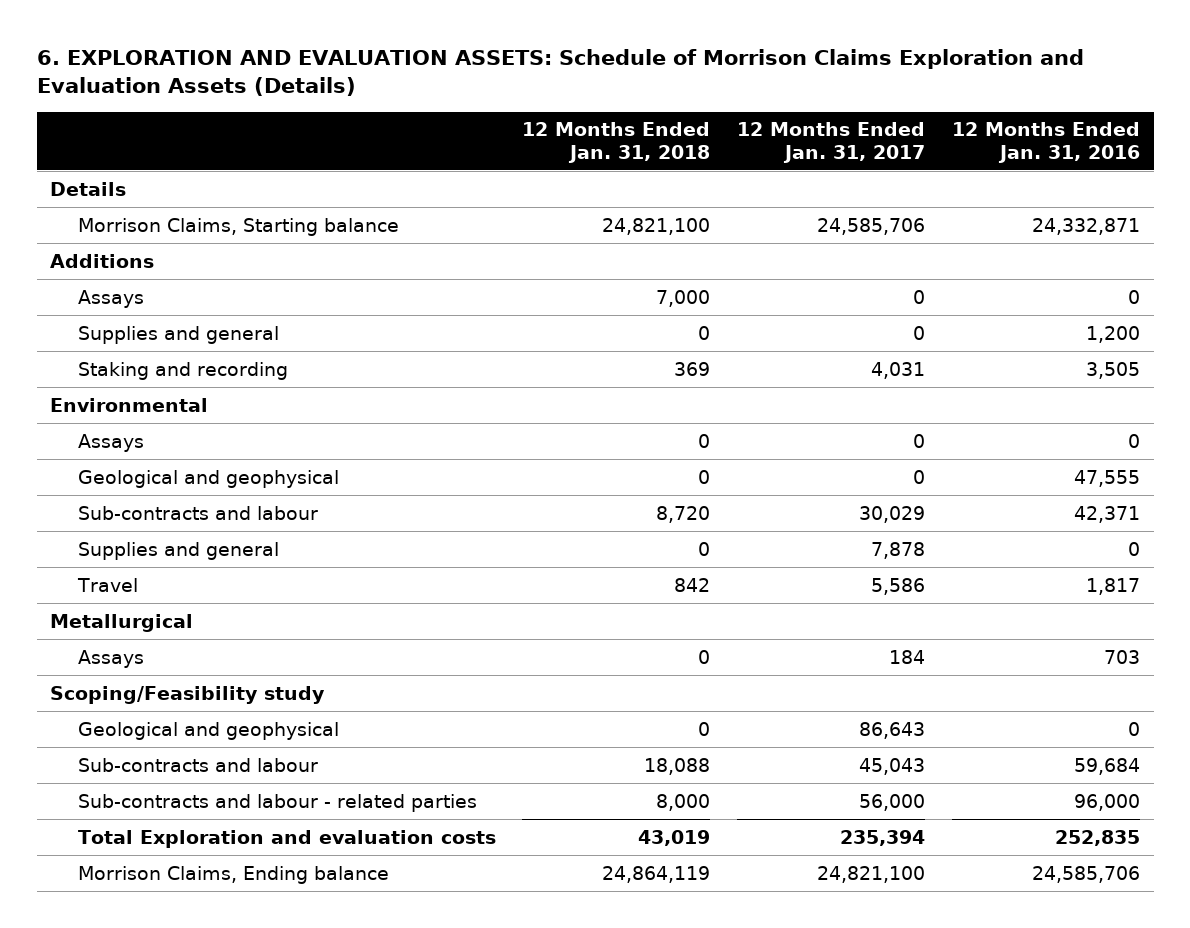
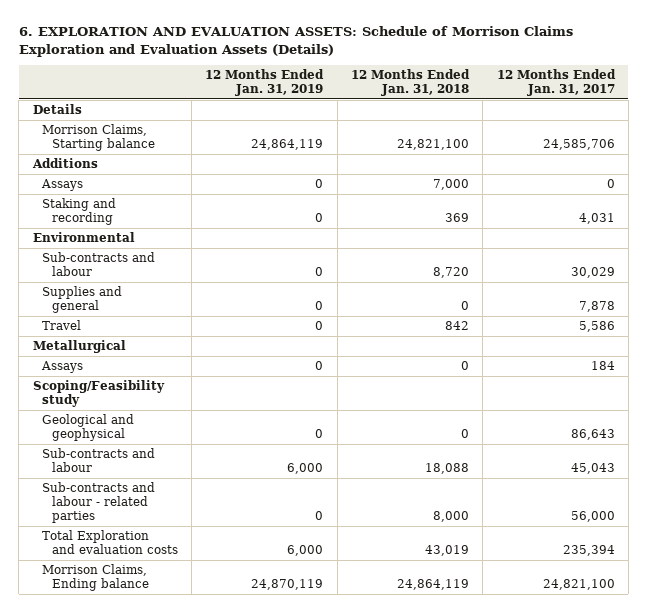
- | 12 Months Ended Jan. 31, 2018 | 12 Months Ended Jan. 31, 2017 | 12 Months Ended Jan. 31, 2016
+ | 12 Months Ended Jan. 31, 2019 | 12 Months Ended Jan. 31, 2018 | 12 Months Ended Jan. 31, 2017
- Supplies and general | 0 | 0 | 1,200
- Assays | 0 | 0 | 0
- Geological and geophysical | 0 | 0 | 47,555

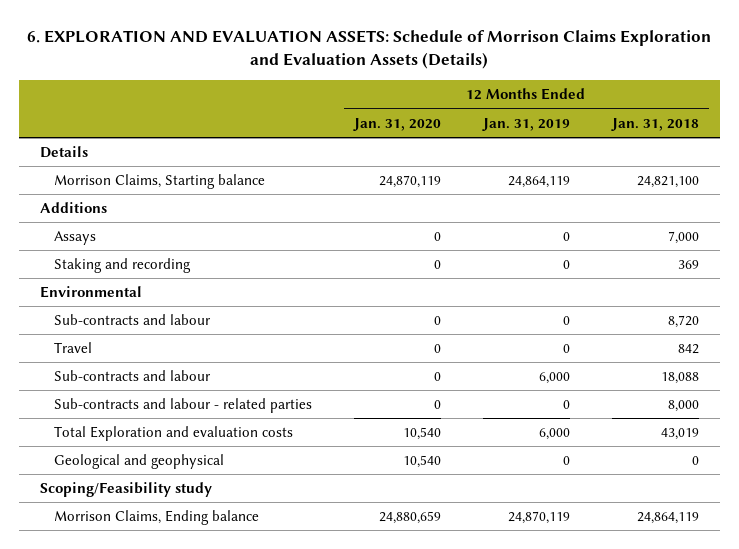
- | 12 Months Ended Jan. 31, 2019 | 12 Months Ended Jan. 31, 2018 | 12 Months Ended Jan. 31, 2017
+ | 12 Months Ended Jan. 31, 2020 | 12 Months Ended Jan. 31, 2019 | 12 Months Ended Jan. 31, 2018
- Supplies and general | 0 | 0 | 7,878
- Metallurgical
- Assays | 0 | 0 | 184
moved down: Geological and geophysical | 10,540 | 0 | 0
moved down: Scoping/Feasibility study

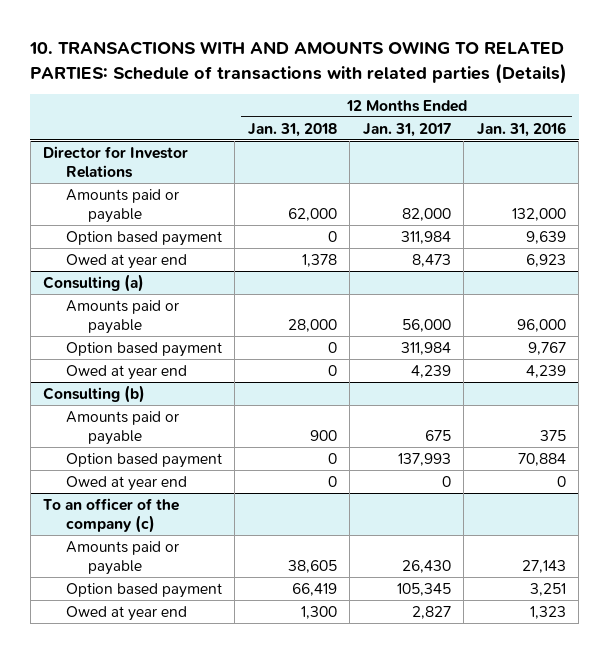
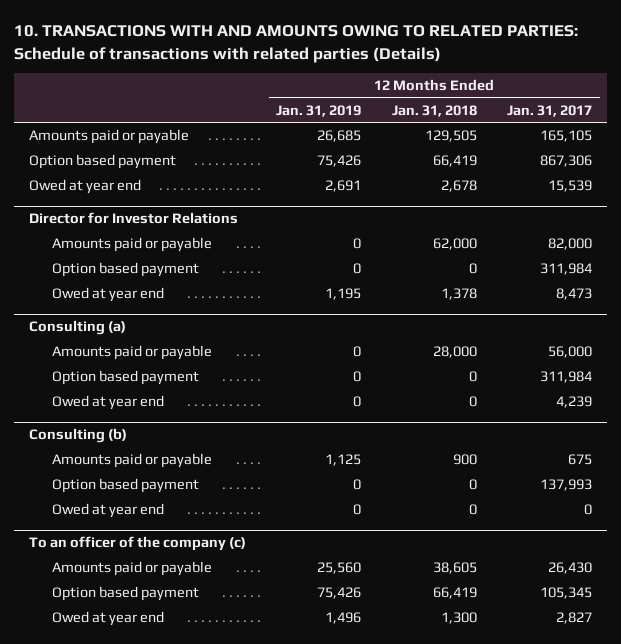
- | 12 Months Ended Jan. 31, 2018 | 12 Months Ended Jan. 31, 2017 | 12 Months Ended Jan. 31, 2016
+ | 12 Months Ended Jan. 31, 2019 | 12 Months Ended Jan. 31, 2018 | 12 Months Ended Jan. 31, 2017
+ Amounts paid or payable | 26,685 | 129,505 | 165,105
+ Option based payment | 75,426 | 66,419 | 867,306
+ Owed at year end | 2,691 | 2,678 | 15,539

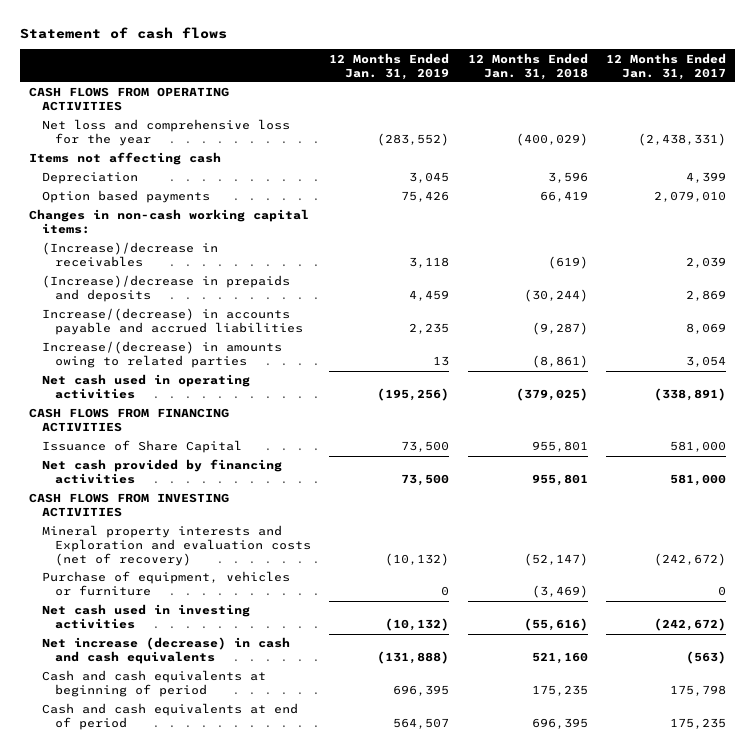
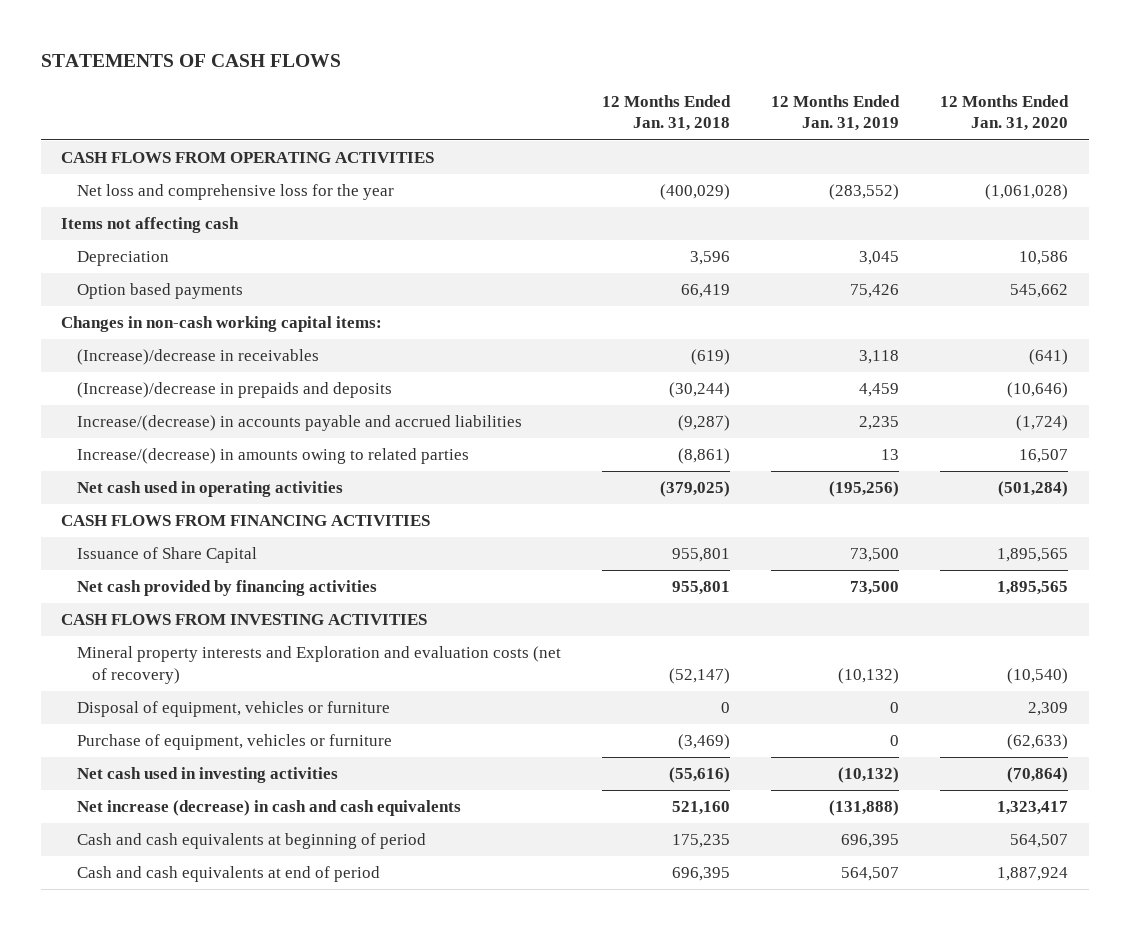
- Statement of cash flows
+ STATEMENTS OF CASH FLOWS
- | 12 Months Ended Jan. 31, 2019 | 12 Months Ended Jan. 31, 2018 | 12 Months Ended Jan. 31, 2017
+ | 12 Months Ended Jan. 31, 2018 | 12 Months Ended Jan. 31, 2019 | 12 Months Ended Jan. 31, 2020
+ Disposal of equipment, vehicles or furniture | 0 | 0 | 2,309

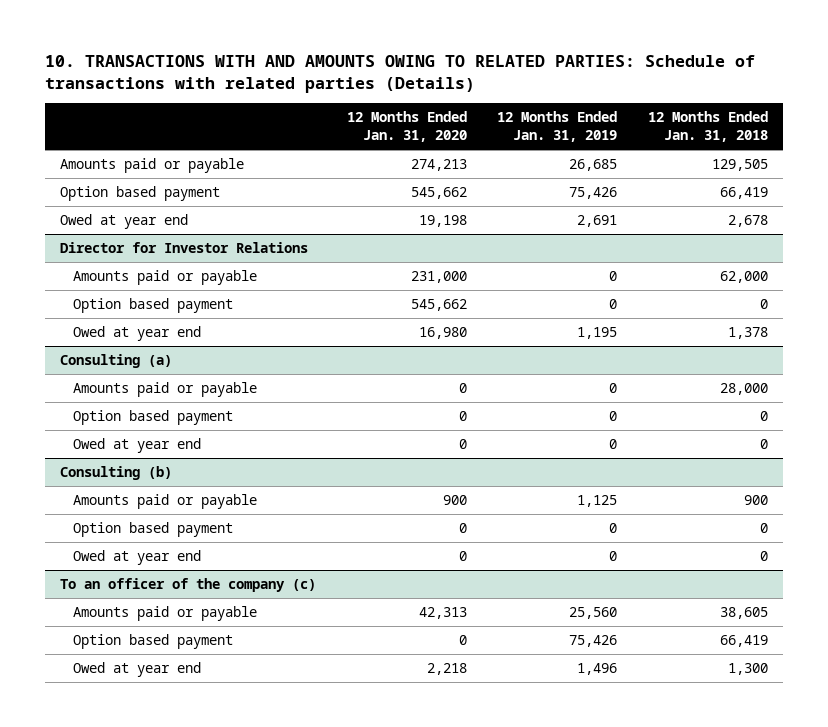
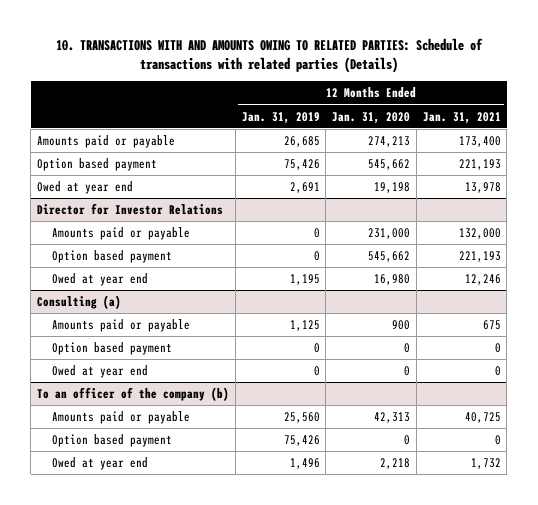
- | 12 Months Ended Jan. 31, 2020 | 12 Months Ended Jan. 31, 2019 | 12 Months Ended Jan. 31, 2018
+ | 12 Months Ended Jan. 31, 2019 | 12 Months Ended Jan. 31, 2020 | 12 Months Ended Jan. 31, 2021
@ Consulting (a)
- Amounts paid or payable | 0 | 0 | 28,000
- Option based payment | 0 | 0 | 0
- Owed at year end | 0 | 0 | 0
- Consulting (b)
- To an officer of the company (c)
+ To an officer of the company (b)

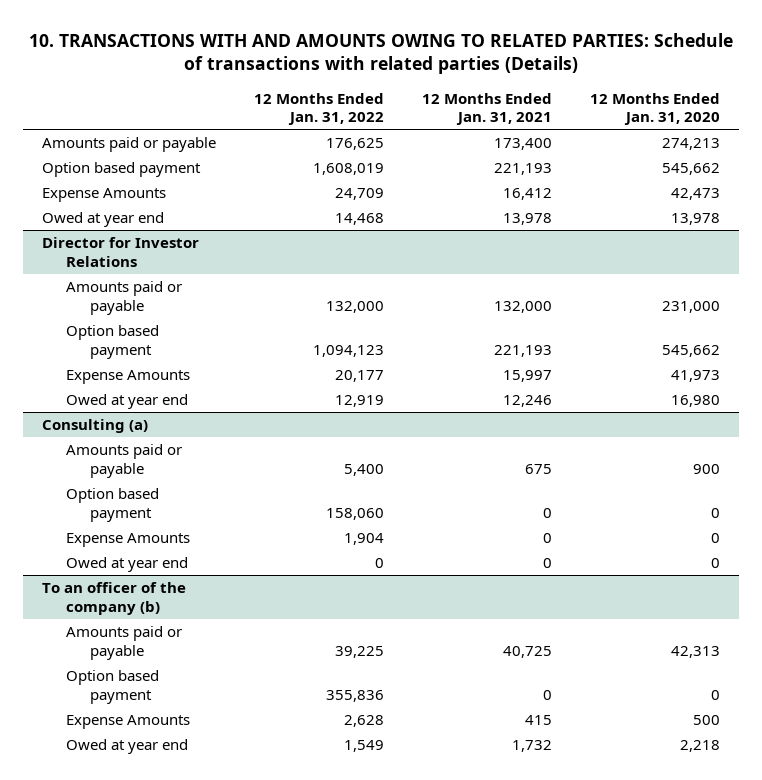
- | 12 Months Ended Jan. 31, 2019 | 12 Months Ended Jan. 31, 2020 | 12 Months Ended Jan. 31, 2021
+ | 12 Months Ended Jan. 31, 2022 | 12 Months Ended Jan. 31, 2021 | 12 Months Ended Jan. 31, 2020
- Owed at year end | 2,691 | 19,198 | 13,978
+ Expense Amounts | 24,709 | 16,412 | 42,473
+ Owed at year end | 14,468 | 13,978 | 13,978
@ Director for Investor Relations
+ Expense Amounts | 20,177 | 15,997 | 41,973
@ Consulting (a)
+ Expense Amounts | 1,904 | 0 | 0
@ To an officer of the company (b)
+ Expense Amounts | 2,628 | 415 | 500

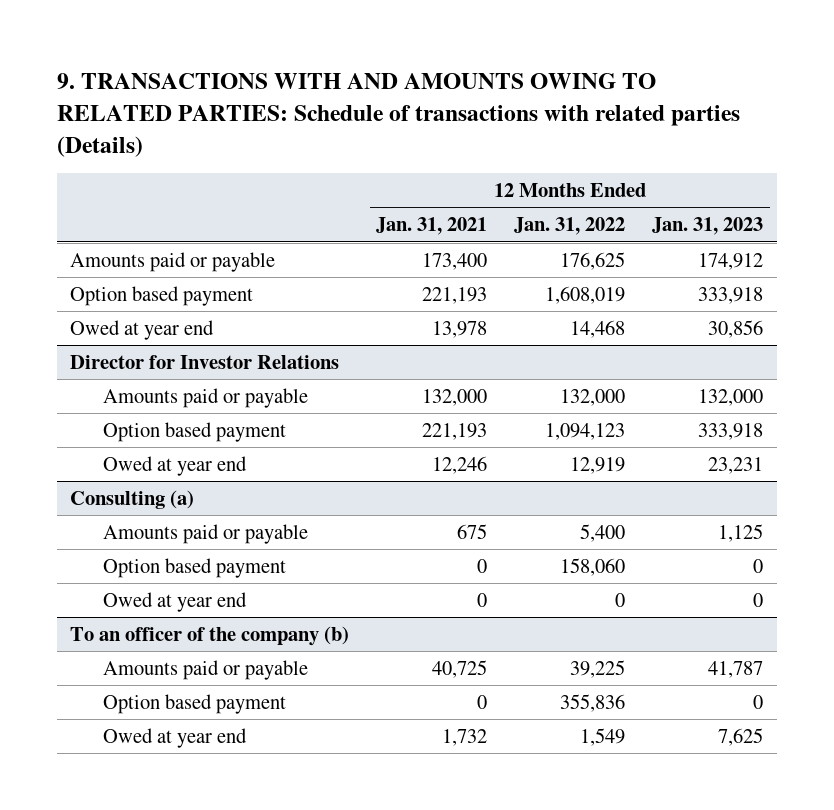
- 10. TRANSACTIONS WITH AND AMOUNTS OWING TO RELATED PARTIES: Schedule of transactions with related parties (Details)
+ 9. TRANSACTIONS WITH AND AMOUNTS OWING TO RELATED PARTIES: Schedule of transactions with related parties (Details)
- | 12 Months Ended Jan. 31, 2022 | 12 Months Ended Jan. 31, 2021 | 12 Months Ended Jan. 31, 2020
+ | 12 Months Ended Jan. 31, 2021 | 12 Months Ended Jan. 31, 2022 | 12 Months Ended Jan. 31, 2023
- Expense Amounts | 24,709 | 16,412 | 42,473
@ Director for Investor Relations
- Expense Amounts | 20,177 | 15,997 | 41,973
@ Consulting (a)
- Expense Amounts | 1,904 | 0 | 0
@ To an officer of the company (b)
- Expense Amounts | 2,628 | 415 | 500

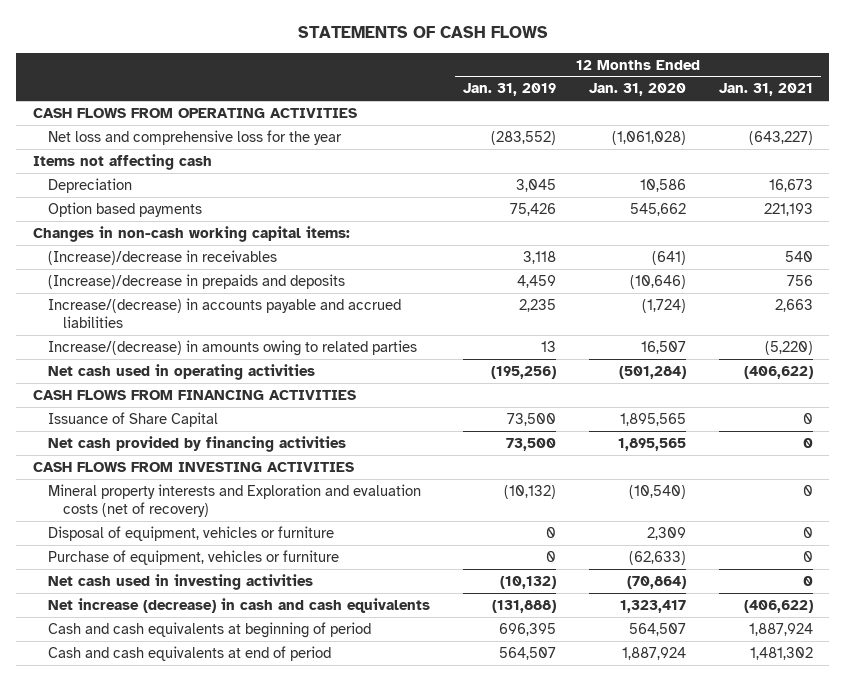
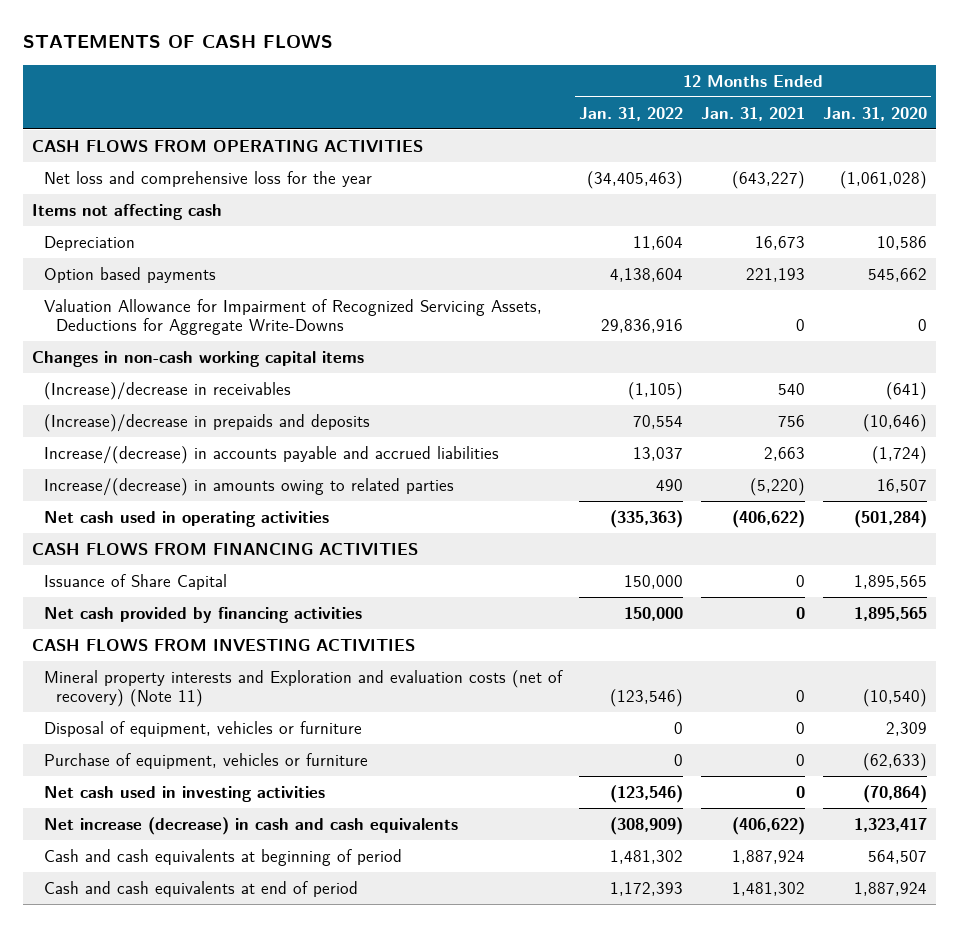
- | 12 Months Ended Jan. 31, 2019 | 12 Months Ended Jan. 31, 2020 | 12 Months Ended Jan. 31, 2021
+ | 12 Months Ended Jan. 31, 2022 | 12 Months Ended Jan. 31, 2021 | 12 Months Ended Jan. 31, 2020
- Changes in non-cash working capital items:
+ Valuation Allowance for Impairment of Recognized Servicing Assets, Deductions for Aggregate Write-Downs | 29,836,916 | 0 | 0
+ Changes in non-cash working capital items
- Mineral property interests and Exploration and evaluation costs (net of recovery) | (10,132) | (10,540) | 0
+ Mineral property interests and Exploration and evaluation costs (net of recovery) (Note 11) | (123,546) | 0 | (10,540)

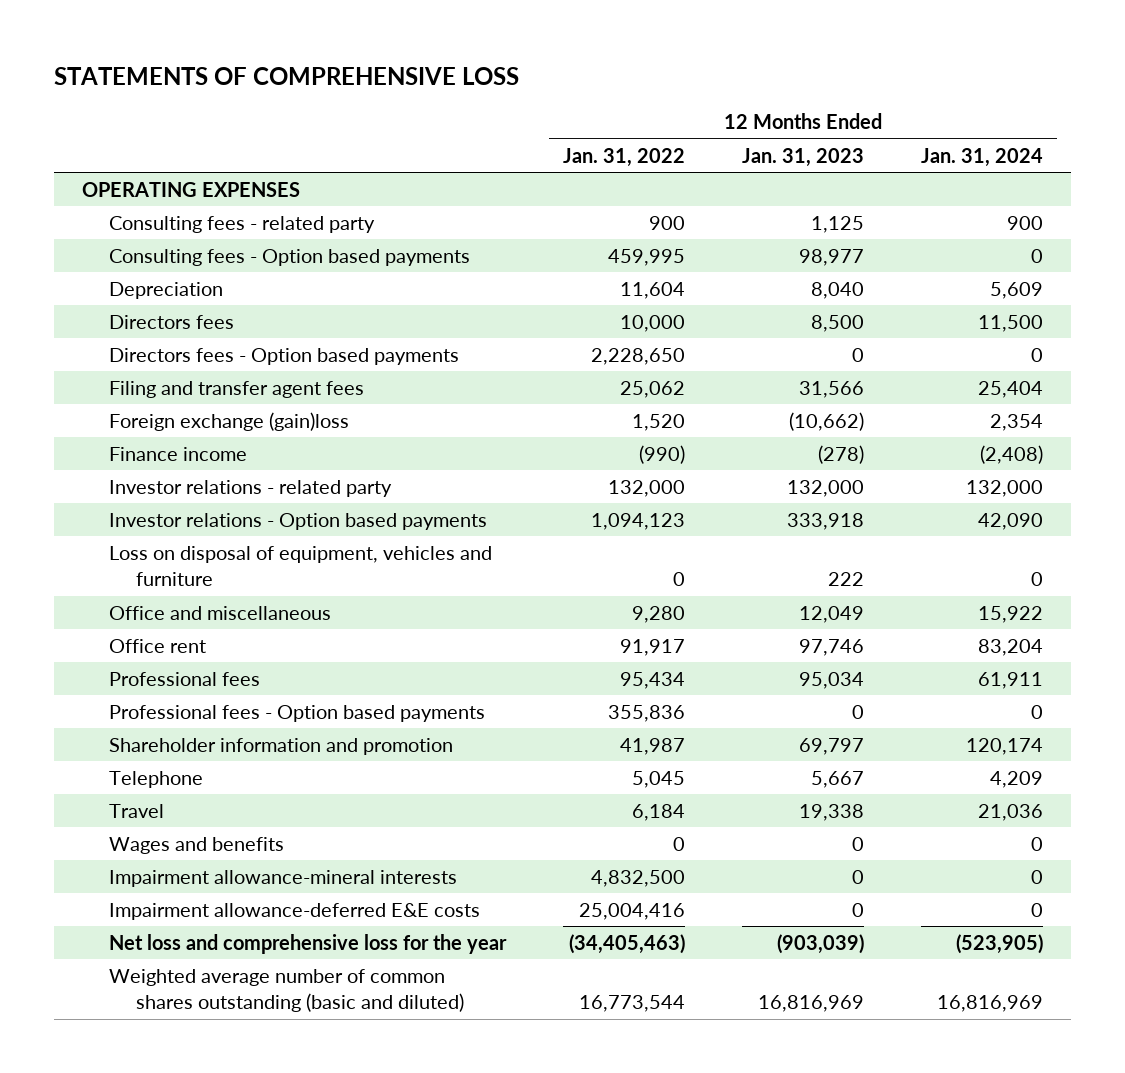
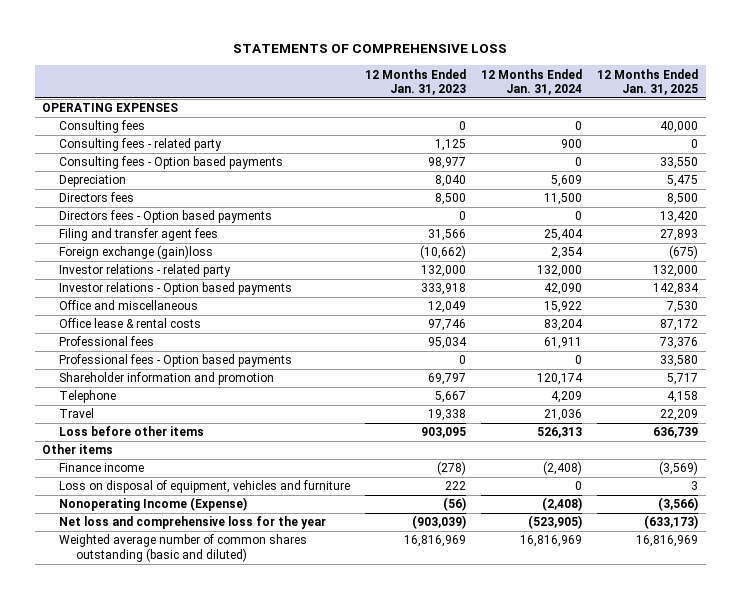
- | 12 Months Ended Jan. 31, 2022 | 12 Months Ended Jan. 31, 2023 | 12 Months Ended Jan. 31, 2024
+ | 12 Months Ended Jan. 31, 2023 | 12 Months Ended Jan. 31, 2024 | 12 Months Ended Jan. 31, 2025
+ Consulting fees | 0 | 0 | 40,000
- Office rent | 91,917 | 97,746 | 83,204
+ Office lease & rental costs | 97,746 | 83,204 | 87,172
- Wages and benefits | 0 | 0 | 0
- Impairment allowance-mineral interests | 4,832,500 | 0 | 0
- Impairment allowance-deferred E&E costs | 25,004,416 | 0 | 0
+ Loss before other items | 903,095 | 526,313 | 636,739
+ Other items
moved down: Finance income | (278) | (2,408) | (3,569)
moved down: Loss on disposal of equipment, vehicles and furniture | 222 | 0 | 3
+ Nonoperating Income (Expense) | (56) | (2,408) | (3,566)

